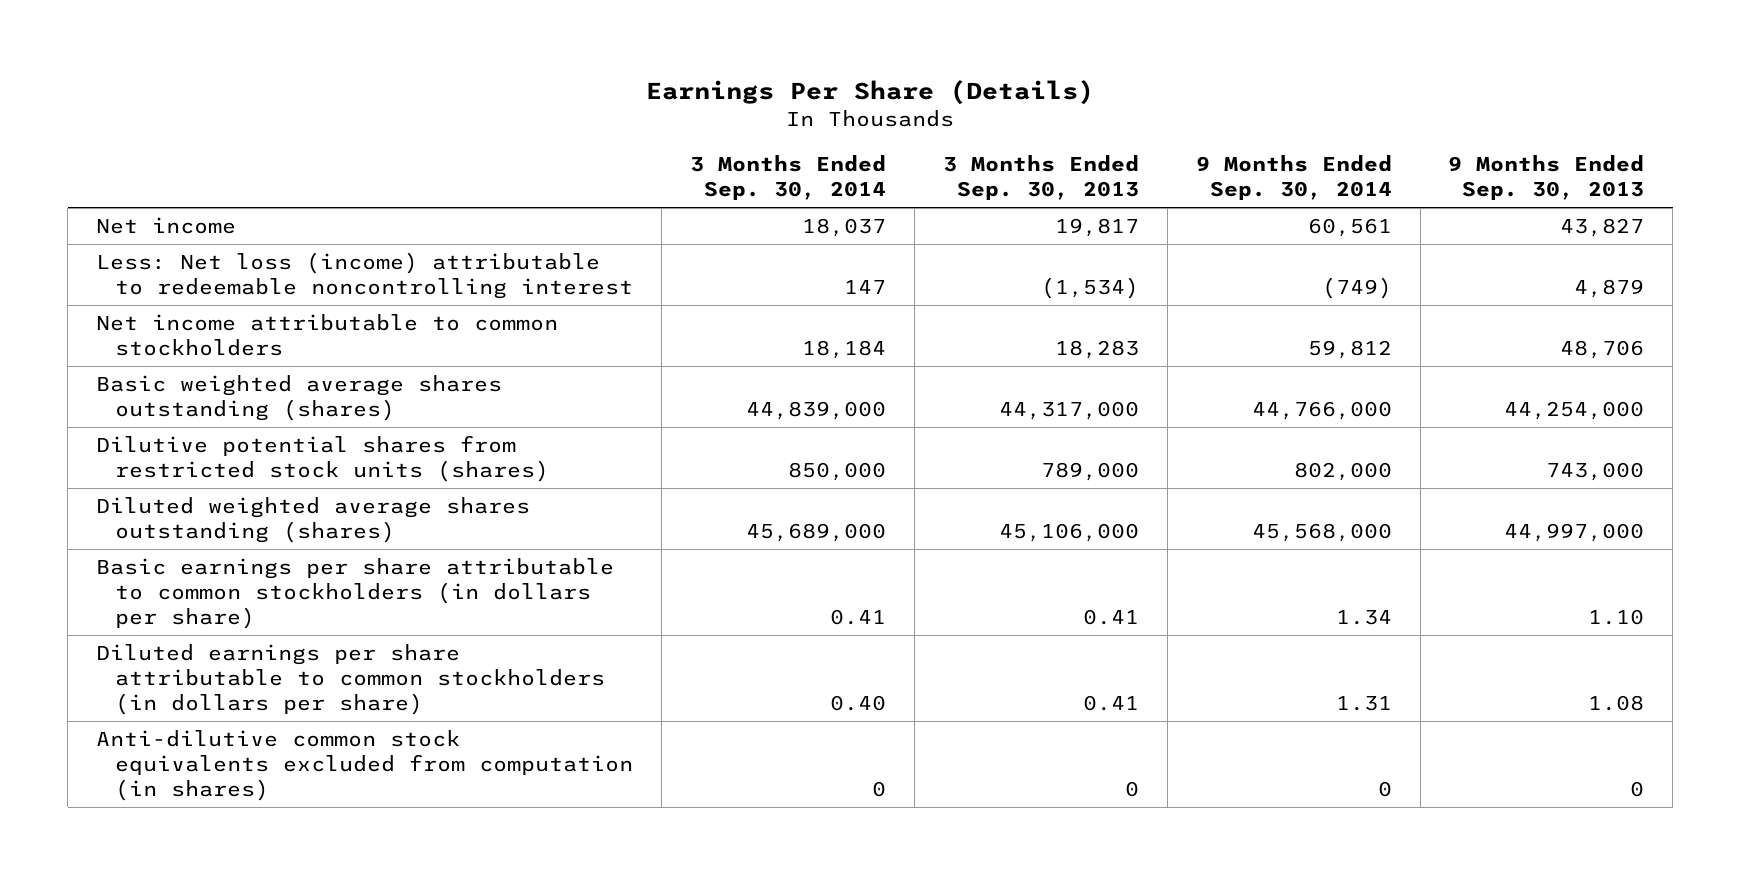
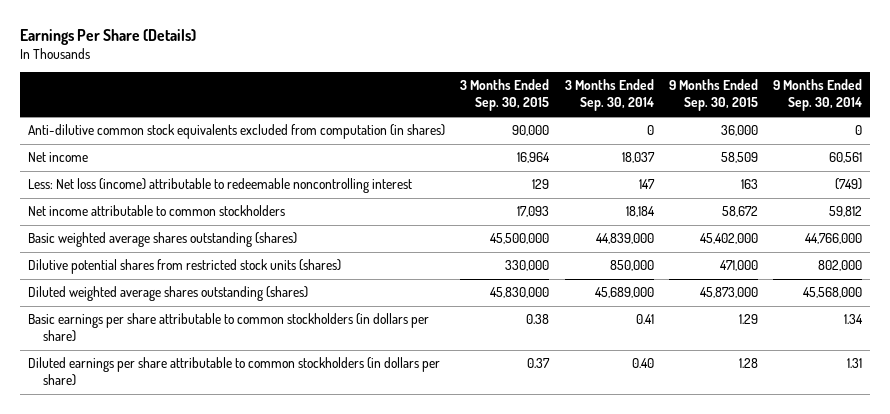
- | 3 Months Ended Sep. 30, 2014 | 3 Months Ended Sep. 30, 2013 | 9 Months Ended Sep. 30, 2014 | 9 Months Ended Sep. 30, 2013
+ | 3 Months Ended Sep. 30, 2015 | 3 Months Ended Sep. 30, 2014 | 9 Months Ended Sep. 30, 2015 | 9 Months Ended Sep. 30, 2014
moved up: Anti-dilutive common stock equivalents excluded from computation (in shares) | 90,000 | 0 | 36,000 | 0

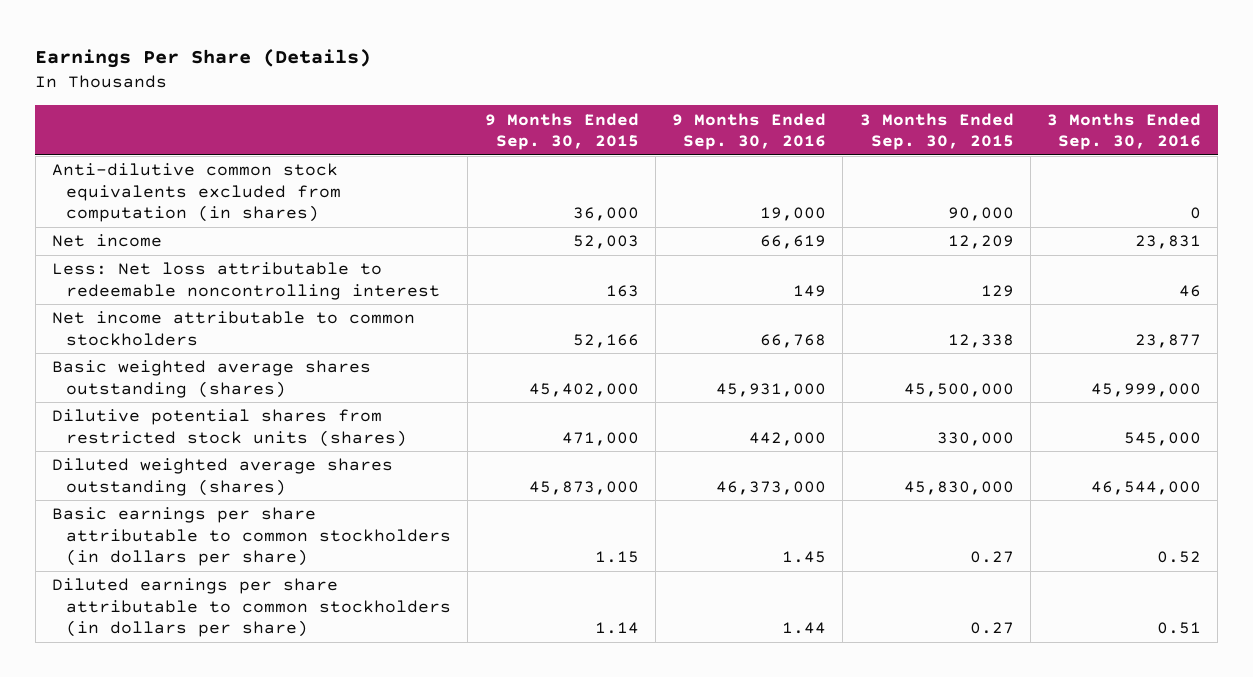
- | 3 Months Ended Sep. 30, 2015 | 3 Months Ended Sep. 30, 2014 | 9 Months Ended Sep. 30, 2015 | 9 Months Ended Sep. 30, 2014
+ | 9 Months Ended Sep. 30, 2015 | 9 Months Ended Sep. 30, 2016 | 3 Months Ended Sep. 30, 2015 | 3 Months Ended Sep. 30, 2016
- Net income | 16,964 | 18,037 | 58,509 | 60,561
- Less: Net loss (income) attributable to redeemable noncontrolling interest | 129 | 147 | 163 | (749)
- Net income attributable to common stockholders | 17,093 | 18,184 | 58,672 | 59,812
+ Net income | 52,003 | 66,619 | 12,209 | 23,831
+ Less: Net loss attributable to redeemable noncontrolling interest | 163 | 149 | 129 | 46
+ Net income attributable to common stockholders | 52,166 | 66,768 | 12,338 | 23,877
- Basic earnings per share attributable to common stockholders (in dollars per share) | 0.38 | 0.41 | 1.29 | 1.34
- Diluted earnings per share attributable to common stockholders (in dollars per share) | 0.37 | 0.40 | 1.28 | 1.31
+ Basic earnings per share attributable to common stockholders (in dollars per share) | 1.15 | 1.45 | 0.27 | 0.52
+ Diluted earnings per share attributable to common stockholders (in dollars per share) | 1.14 | 1.44 | 0.27 | 0.51

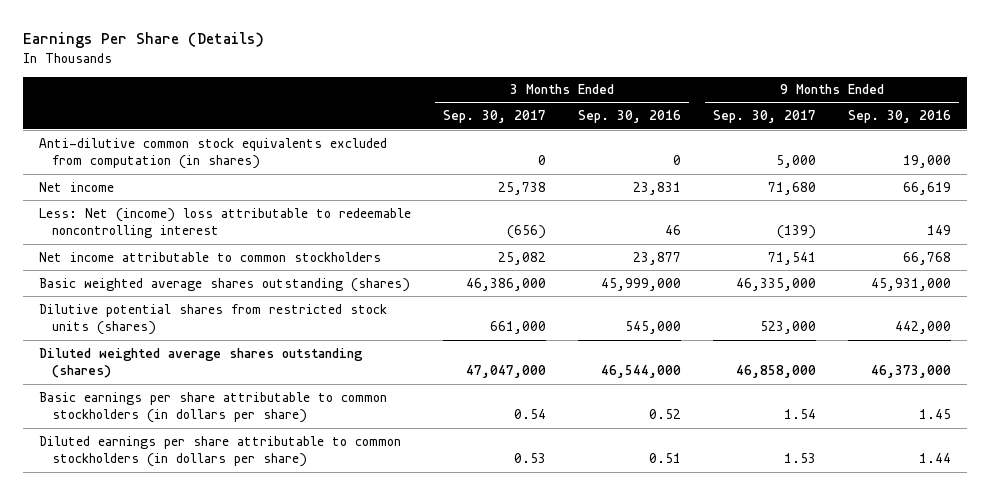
- | 9 Months Ended Sep. 30, 2015 | 9 Months Ended Sep. 30, 2016 | 3 Months Ended Sep. 30, 2015 | 3 Months Ended Sep. 30, 2016
+ | 3 Months Ended Sep. 30, 2017 | 3 Months Ended Sep. 30, 2016 | 9 Months Ended Sep. 30, 2017 | 9 Months Ended Sep. 30, 2016
- Less: Net loss attributable to redeemable noncontrolling interest | 163 | 149 | 129 | 46
+ Less: Net (income) loss attributable to redeemable noncontrolling interest | (656) | 46 | (139) | 149

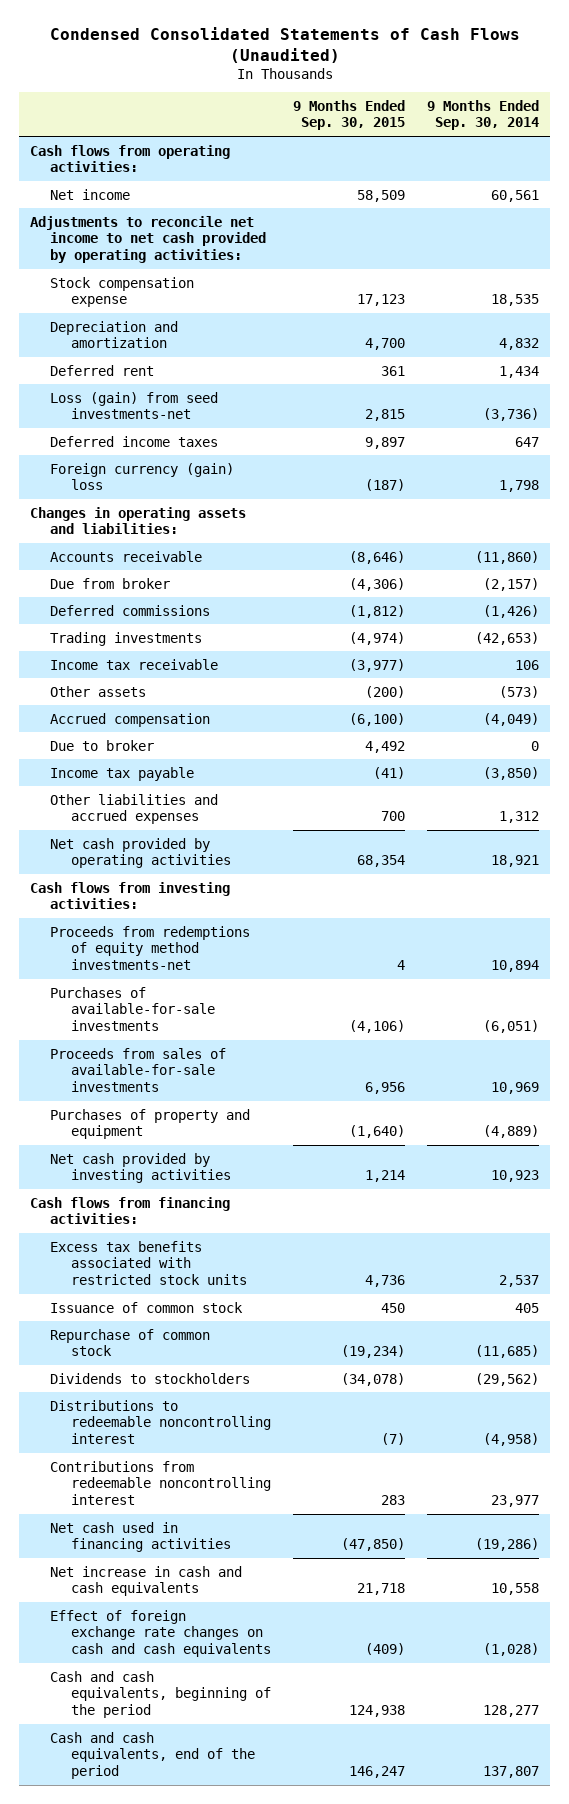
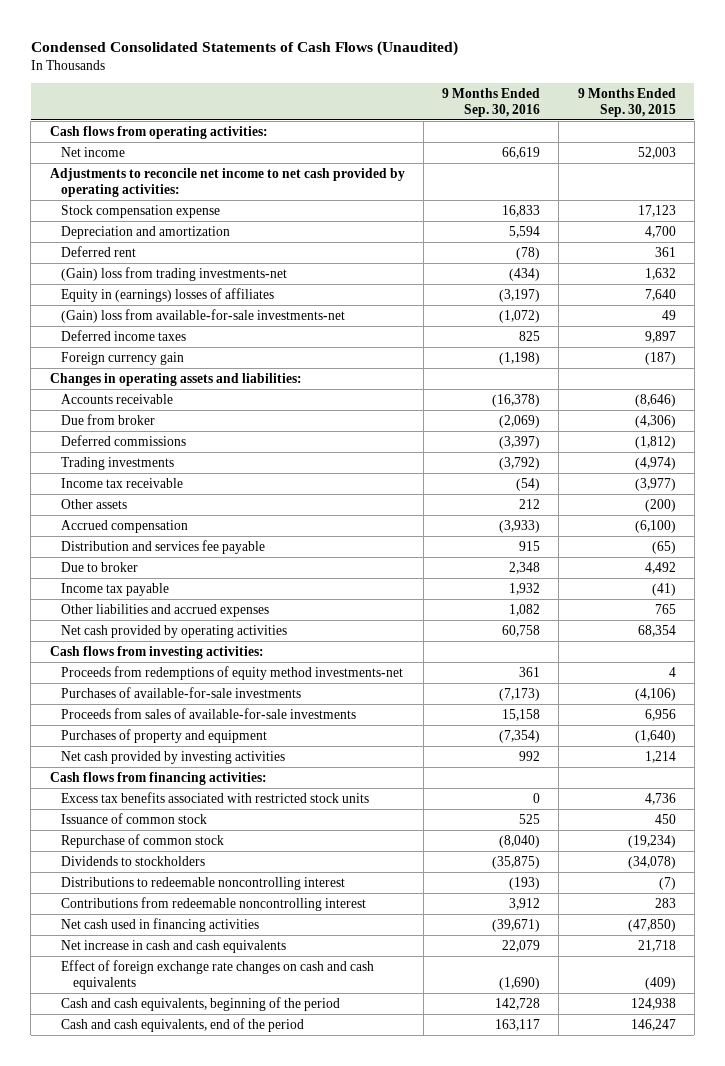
- | 9 Months Ended Sep. 30, 2015 | 9 Months Ended Sep. 30, 2014
+ | 9 Months Ended Sep. 30, 2016 | 9 Months Ended Sep. 30, 2015
- Net income | 58,509 | 60,561
+ Net income | 66,619 | 52,003
- Loss (gain) from seed investments-net | 2,815 | (3,736)
+ (Gain) loss from trading investments-net | (434) | 1,632
+ Equity in (earnings) losses of affiliates | (3,197) | 7,640
+ (Gain) loss from available-for-sale investments-net | (1,072) | 49
- Foreign currency (gain) loss | (187) | 1,798
+ Foreign currency gain | (1,198) | (187)
+ Distribution and services fee payable | 915 | (65)
- Other liabilities and accrued expenses | 700 | 1,312
+ Other liabilities and accrued expenses | 1,082 | 765

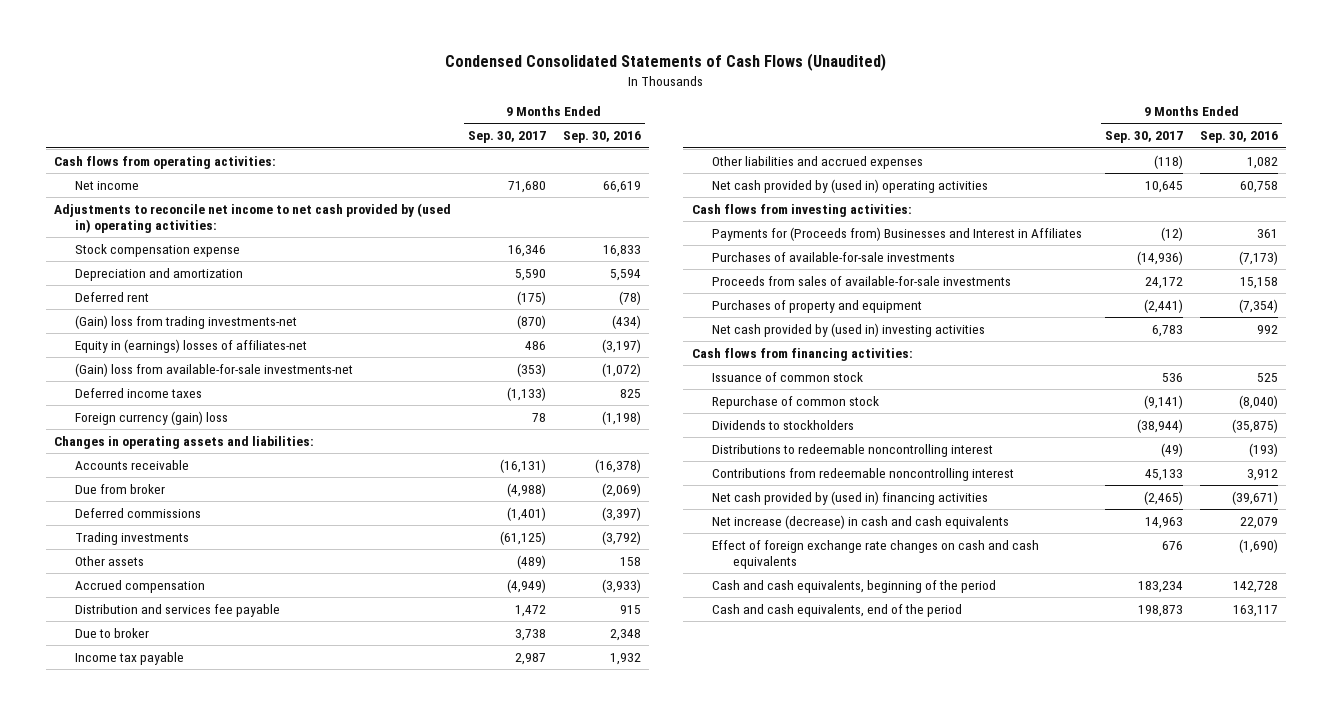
- | 9 Months Ended Sep. 30, 2016 | 9 Months Ended Sep. 30, 2015
+ | 9 Months Ended Sep. 30, 2017 | 9 Months Ended Sep. 30, 2016
- Adjustments to reconcile net income to net cash provided by operating activities:
+ Adjustments to reconcile net income to net cash provided by (used in) operating activities:
- Equity in (earnings) losses of affiliates | (3,197) | 7,640
+ Equity in (earnings) losses of affiliates-net | 486 | (3,197)
- Foreign currency gain | (1,198) | (187)
+ Foreign currency (gain) loss | 78 | (1,198)
- Income tax receivable | (54) | (3,977)
- Other assets | 212 | (200)
+ Other assets | (489) | 158
- Net cash provided by operating activities | 60,758 | 68,354
+ Net cash provided by (used in) operating activities | 10,645 | 60,758
- Proceeds from redemptions of equity method investments-net | 361 | 4
+ Payments for (Proceeds from) Businesses and Interest in Affiliates | (12) | 361
- Net cash provided by investing activities | 992 | 1,214
+ Net cash provided by (used in) investing activities | 6,783 | 992
- Excess tax benefits associated with restricted stock units | 0 | 4,736
- Net cash used in financing activities | (39,671) | (47,850)
- Net increase in cash and cash equivalents | 22,079 | 21,718
+ Net cash provided by (used in) financing activities | (2,465) | (39,671)
+ Net increase (decrease) in cash and cash equivalents | 14,963 | 22,079

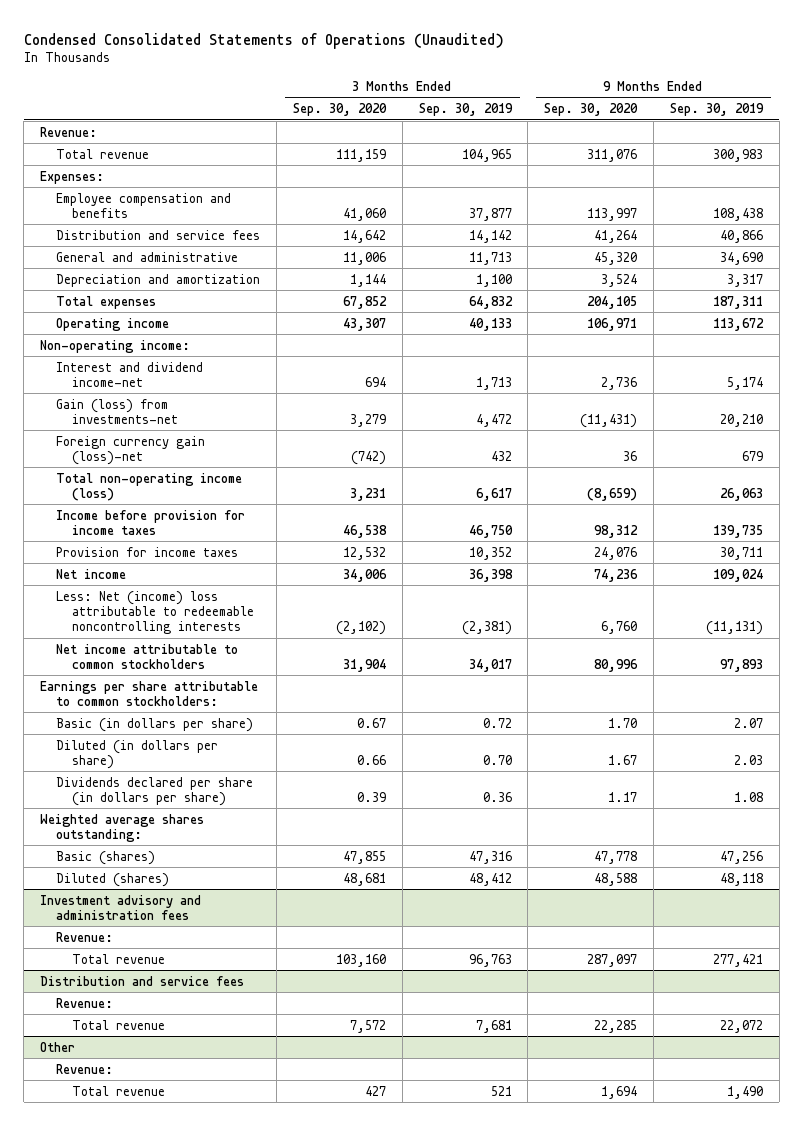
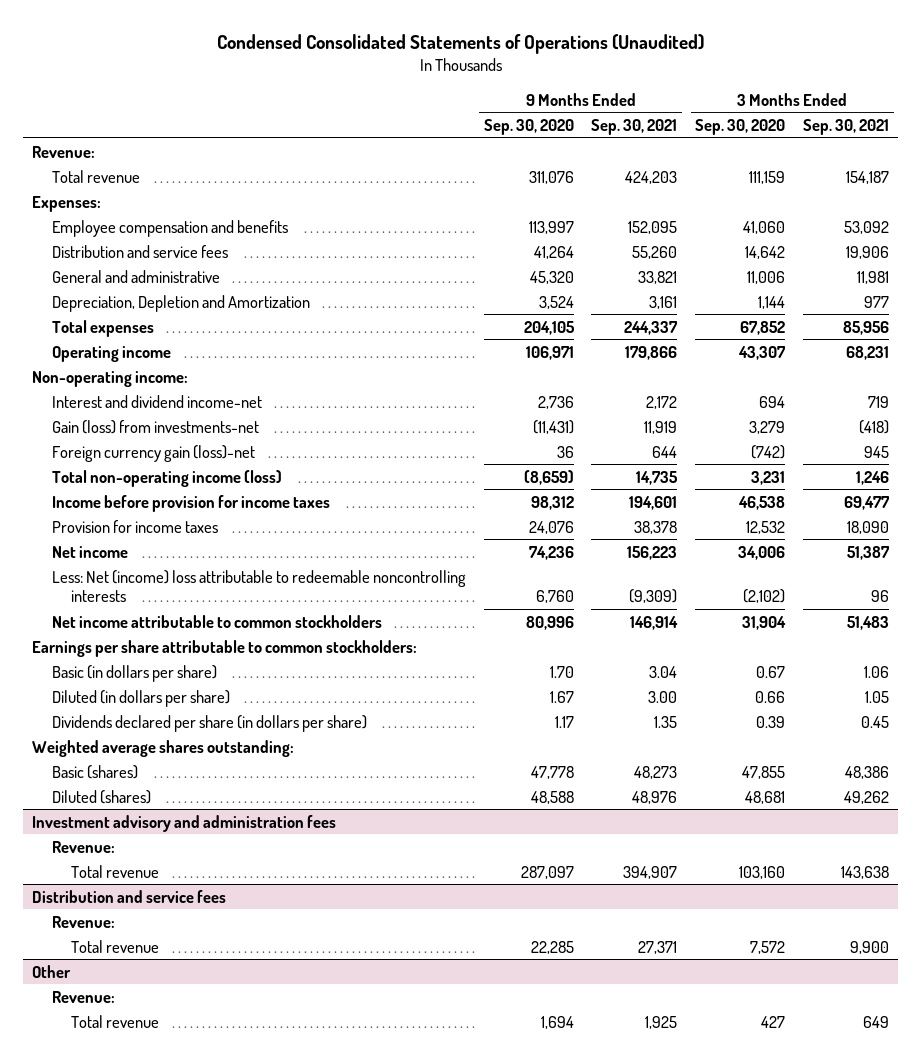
- | 3 Months Ended Sep. 30, 2020 | 3 Months Ended Sep. 30, 2019 | 9 Months Ended Sep. 30, 2020 | 9 Months Ended Sep. 30, 2019
+ | 9 Months Ended Sep. 30, 2020 | 9 Months Ended Sep. 30, 2021 | 3 Months Ended Sep. 30, 2020 | 3 Months Ended Sep. 30, 2021
- Depreciation and amortization | 1,144 | 1,100 | 3,524 | 3,317
+ Depreciation, Depletion and Amortization | 3,524 | 3,161 | 1,144 | 977

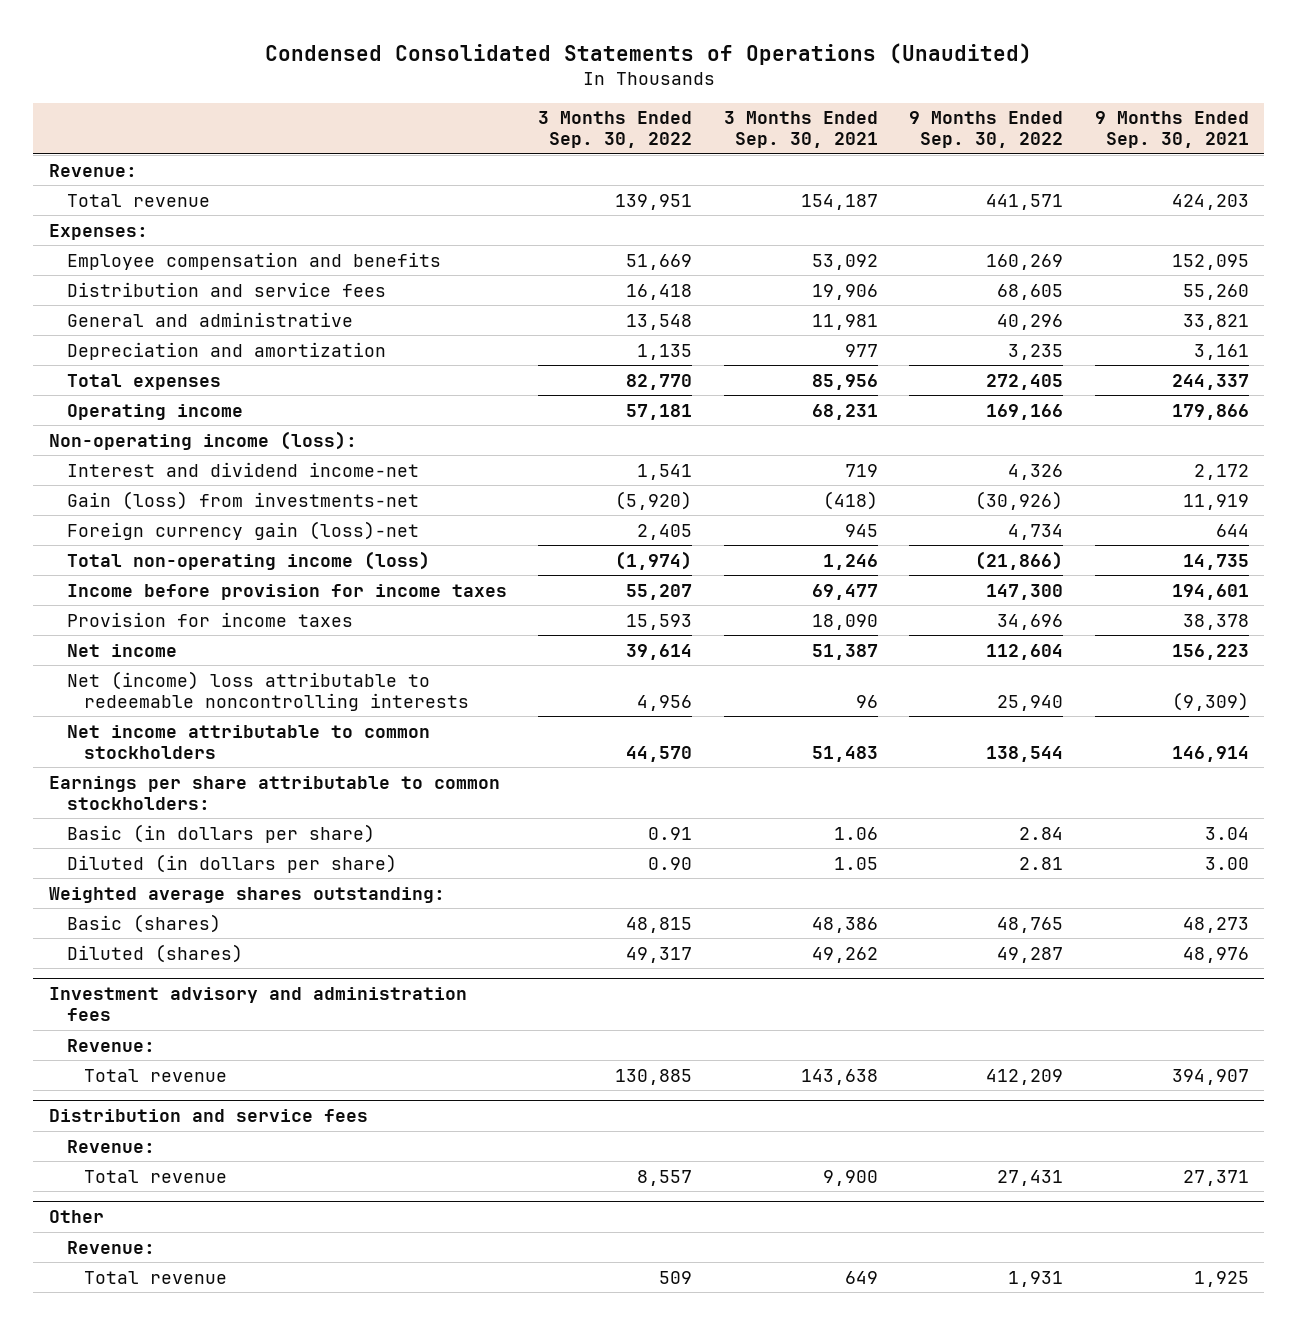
- | 9 Months Ended Sep. 30, 2020 | 9 Months Ended Sep. 30, 2021 | 3 Months Ended Sep. 30, 2020 | 3 Months Ended Sep. 30, 2021
+ | 3 Months Ended Sep. 30, 2022 | 3 Months Ended Sep. 30, 2021 | 9 Months Ended Sep. 30, 2022 | 9 Months Ended Sep. 30, 2021
- Depreciation, Depletion and Amortization | 3,524 | 3,161 | 1,144 | 977
+ Depreciation and amortization | 1,135 | 977 | 3,235 | 3,161
- Non-operating income:
+ Non-operating income (loss):
- Less: Net (income) loss attributable to redeemable noncontrolling interests | 6,760 | (9,309) | (2,102) | 96
+ Net (income) loss attributable to redeemable noncontrolling interests | 4,956 | 96 | 25,940 | (9,309)
- Dividends declared per share (in dollars per share) | 1.17 | 1.35 | 0.39 | 0.45

